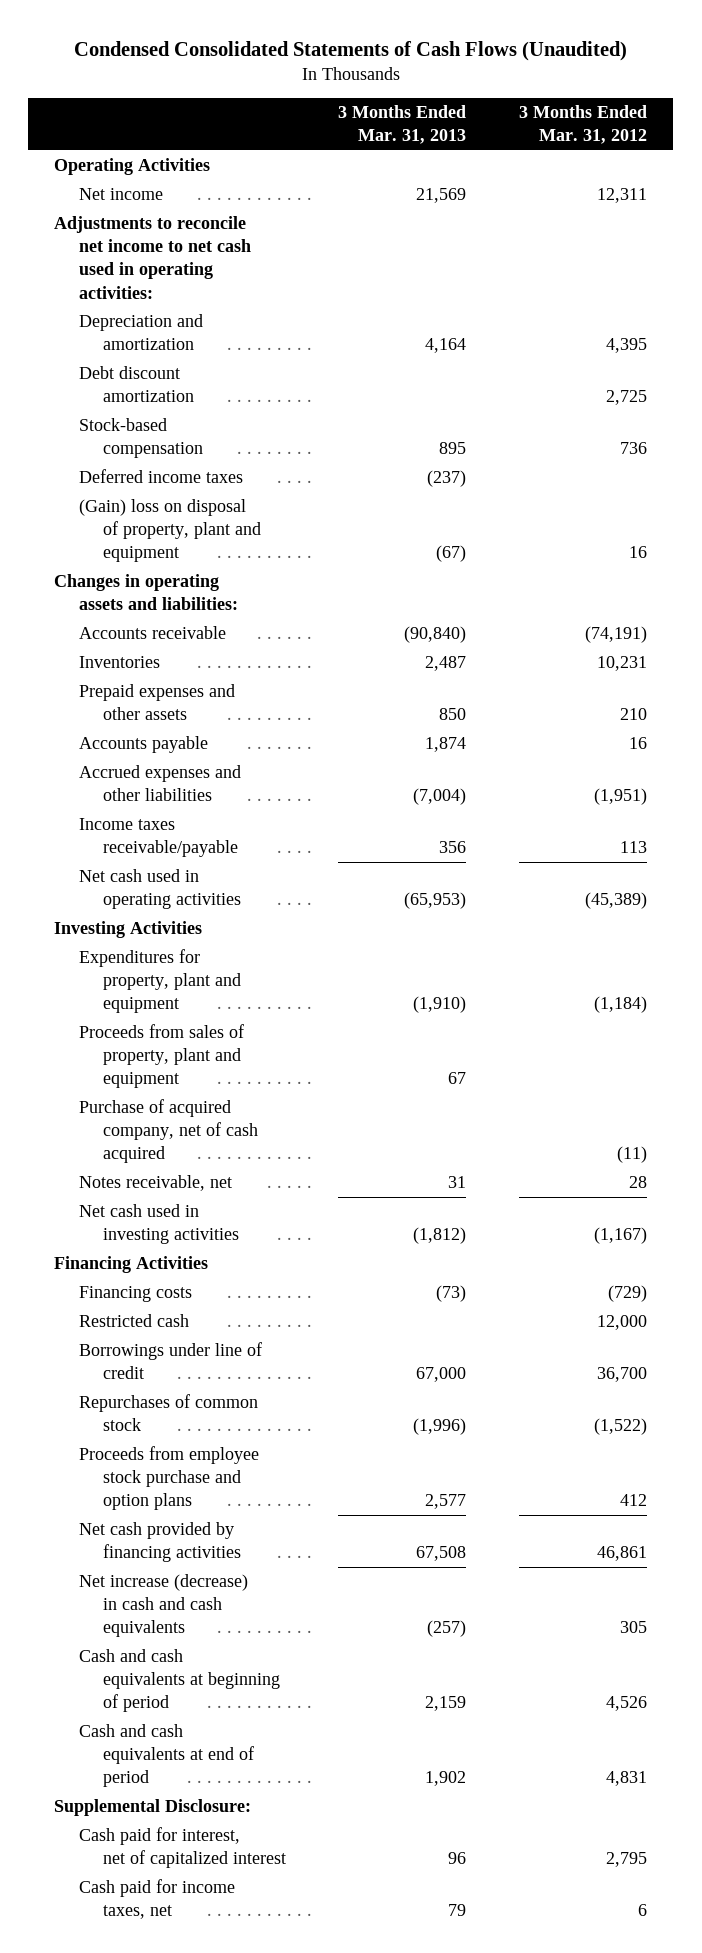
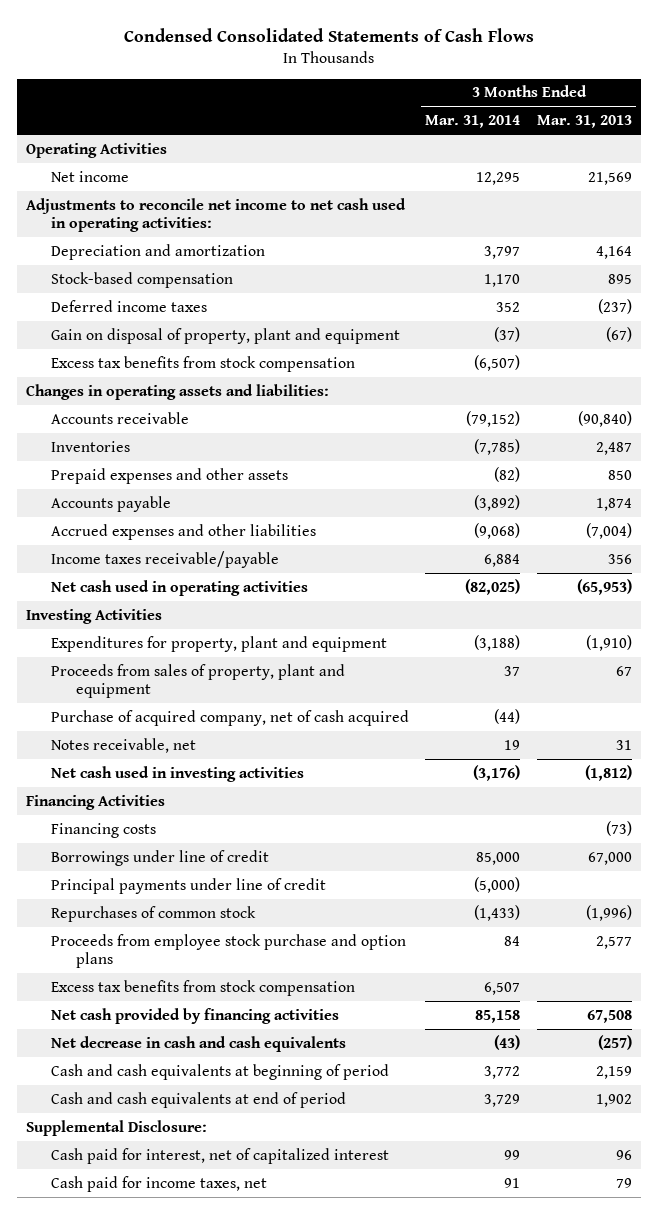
- Condensed Consolidated Statements of Cash Flows (Unaudited)
+ Condensed Consolidated Statements of Cash Flows
- | 3 Months Ended Mar. 31, 2013 | 3 Months Ended Mar. 31, 2012
+ | 3 Months Ended Mar. 31, 2014 | 3 Months Ended Mar. 31, 2013
- Debt discount amortization | | 2,725
- (Gain) loss on disposal of property, plant and equipment | (67) | 16
+ Gain on disposal of property, plant and equipment | (37) | (67)
+ Excess tax benefits from stock compensation | (6,507) |
- Restricted cash | | 12,000
+ Principal payments under line of credit | (5,000) |
+ Excess tax benefits from stock compensation | 6,507 |
- Net increase (decrease) in cash and cash equivalents | (257) | 305
+ Net decrease in cash and cash equivalents | (43) | (257)

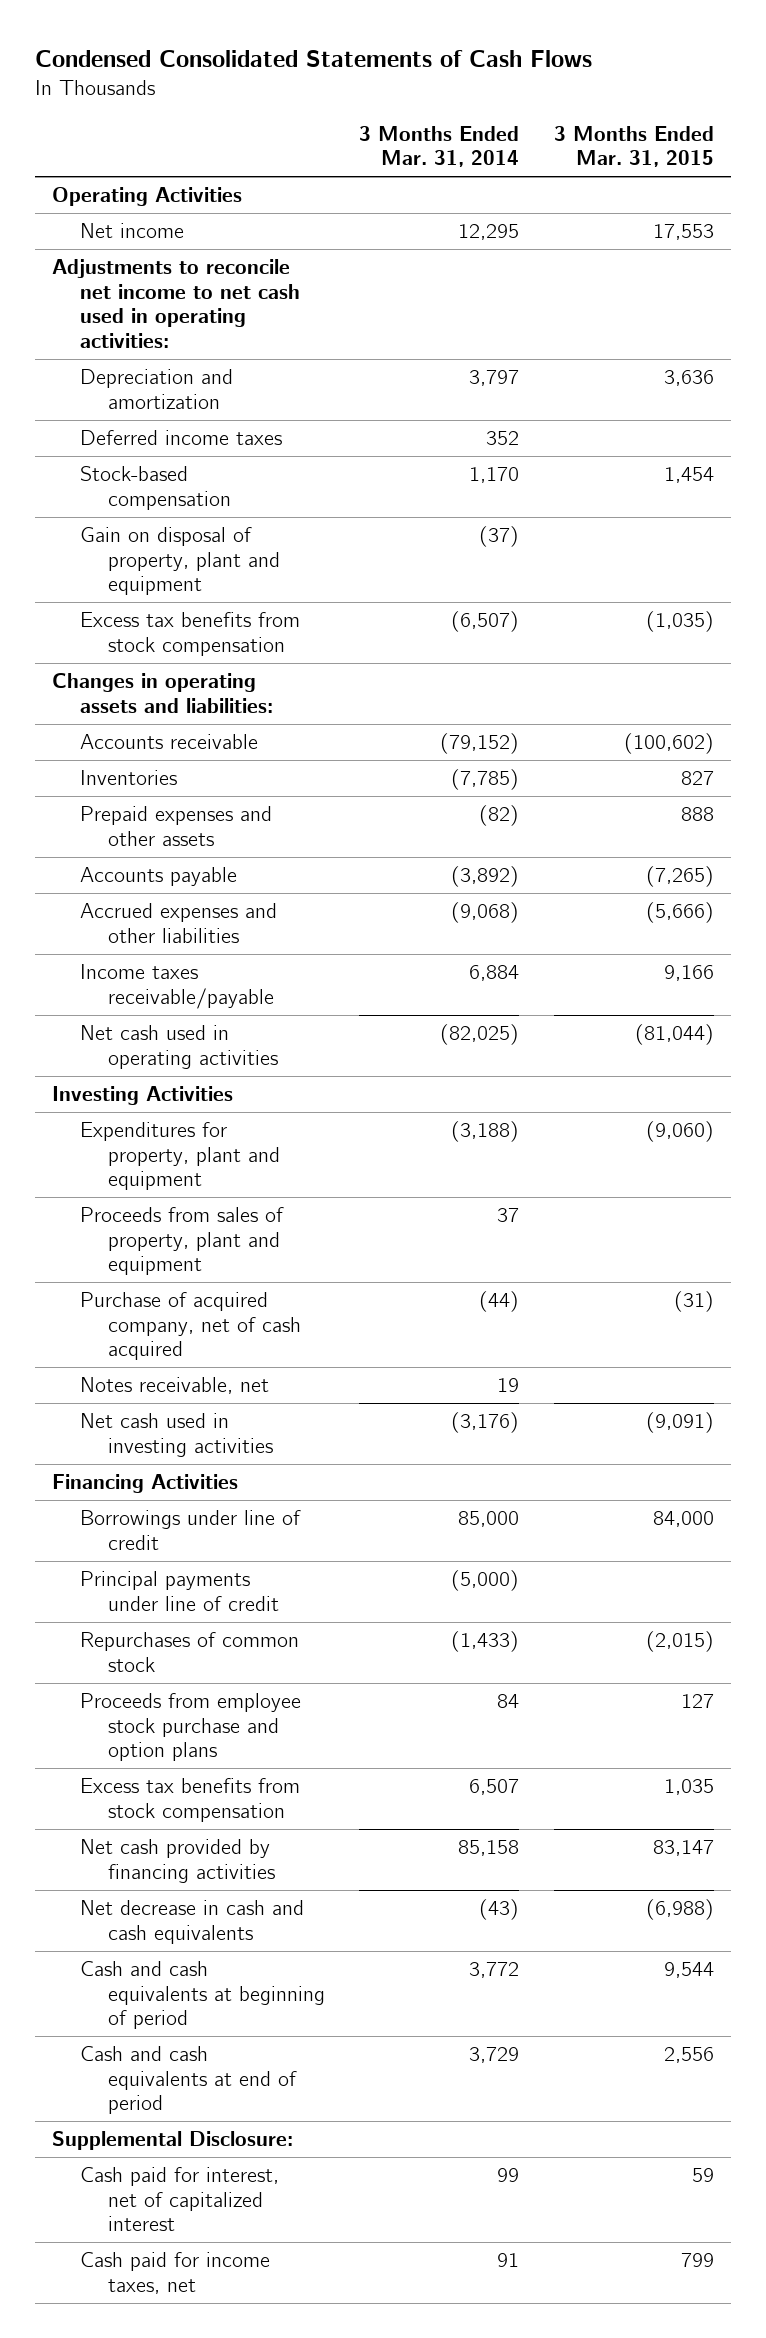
- | 3 Months Ended Mar. 31, 2014 | 3 Months Ended Mar. 31, 2013
+ | 3 Months Ended Mar. 31, 2014 | 3 Months Ended Mar. 31, 2015
moved down: Stock-based compensation | 1,170 | 1,454
- Financing costs | | (73)

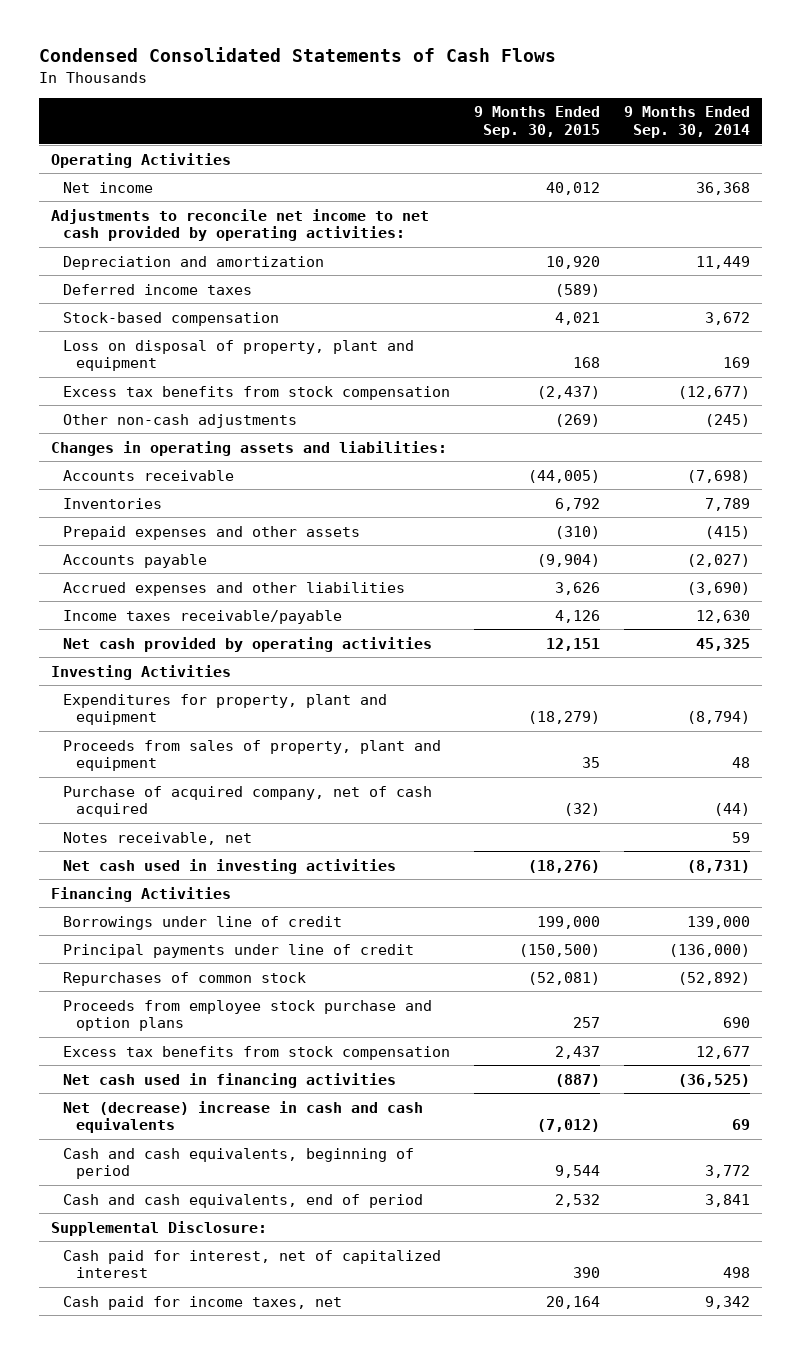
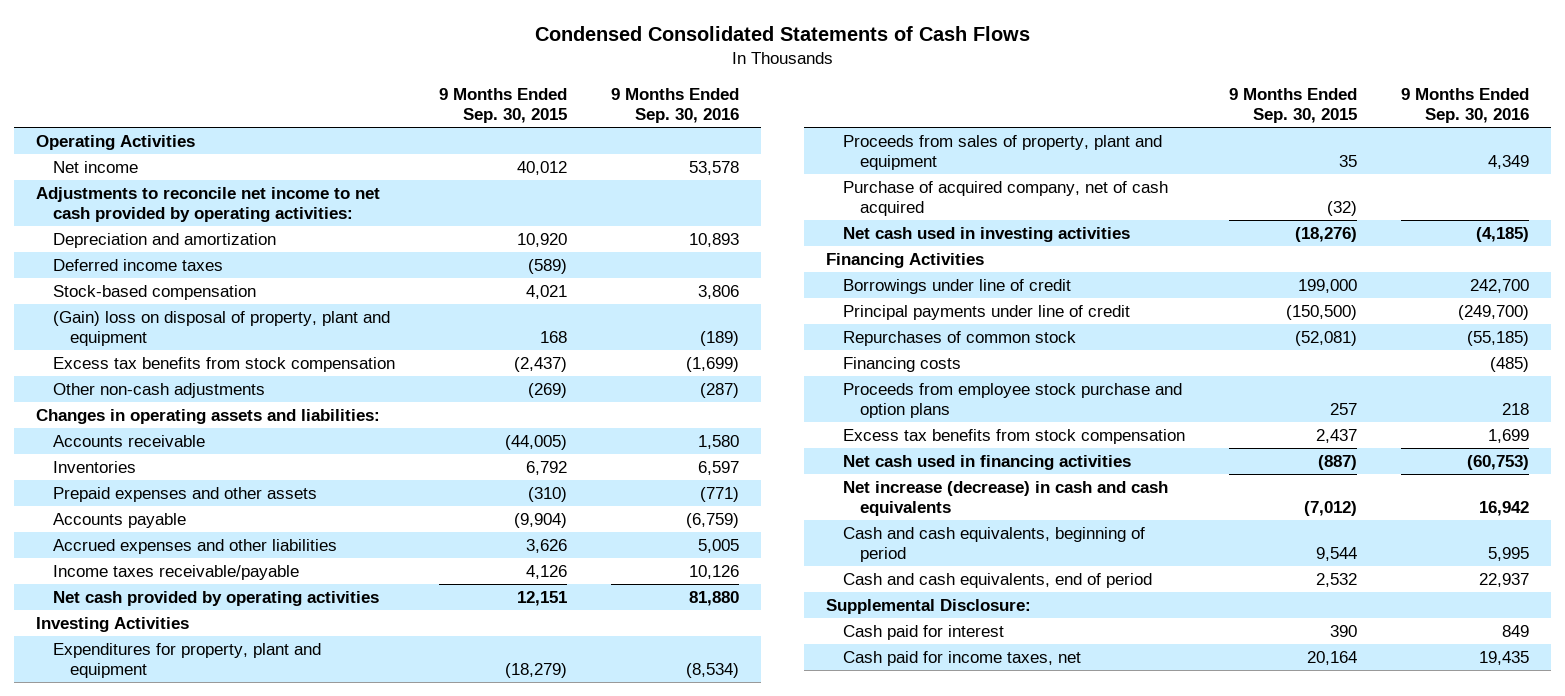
- | 9 Months Ended Sep. 30, 2015 | 9 Months Ended Sep. 30, 2014
+ | 9 Months Ended Sep. 30, 2015 | 9 Months Ended Sep. 30, 2016
- Loss on disposal of property, plant and equipment | 168 | 169
+ (Gain) loss on disposal of property, plant and equipment | 168 | (189)
- Notes receivable, net | | 59
+ Financing costs | | (485)
- Net (decrease) increase in cash and cash equivalents | (7,012) | 69
+ Net increase (decrease) in cash and cash equivalents | (7,012) | 16,942
- Cash paid for interest, net of capitalized interest | 390 | 498
+ Cash paid for interest | 390 | 849

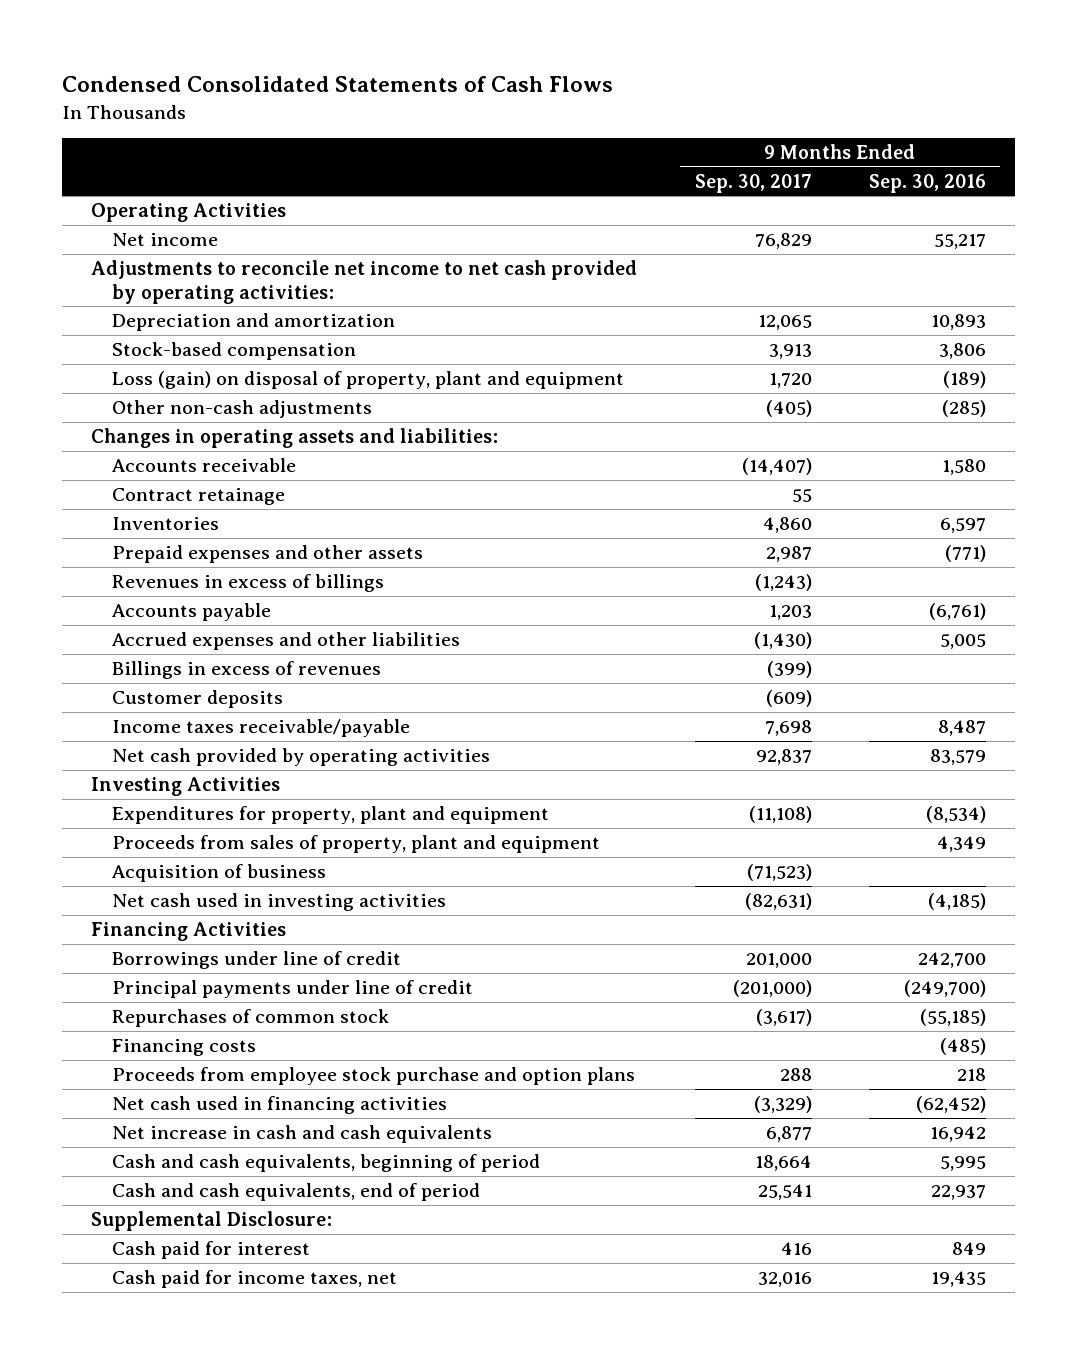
- | 9 Months Ended Sep. 30, 2015 | 9 Months Ended Sep. 30, 2016
+ | 9 Months Ended Sep. 30, 2017 | 9 Months Ended Sep. 30, 2016
- Net income | 40,012 | 53,578
+ Net income | 76,829 | 55,217
- Deferred income taxes | (589) |
- (Gain) loss on disposal of property, plant and equipment | 168 | (189)
- Excess tax benefits from stock compensation | (2,437) | (1,699)
- Other non-cash adjustments | (269) | (287)
+ Loss (gain) on disposal of property, plant and equipment | 1,720 | (189)
+ Other non-cash adjustments | (405) | (285)
+ Contract retainage | 55 |
- Accounts payable | (9,904) | (6,759)
+ Revenues in excess of billings | (1,243) |
+ Accounts payable | 1,203 | (6,761)
- Income taxes receivable/payable | 4,126 | 10,126
- Net cash provided by operating activities | 12,151 | 81,880
+ Billings in excess of revenues | (399) |
+ Customer deposits | (609) |
+ Income taxes receivable/payable | 7,698 | 8,487
+ Net cash provided by operating activities | 92,837 | 83,579
- Purchase of acquired company, net of cash acquired | (32) |
+ Acquisition of business | (71,523) |
- Excess tax benefits from stock compensation | 2,437 | 1,699
- Net cash used in financing activities | (887) | (60,753)
- Net increase (decrease) in cash and cash equivalents | (7,012) | 16,942
+ Net cash used in financing activities | (3,329) | (62,452)
+ Net increase in cash and cash equivalents | 6,877 | 16,942

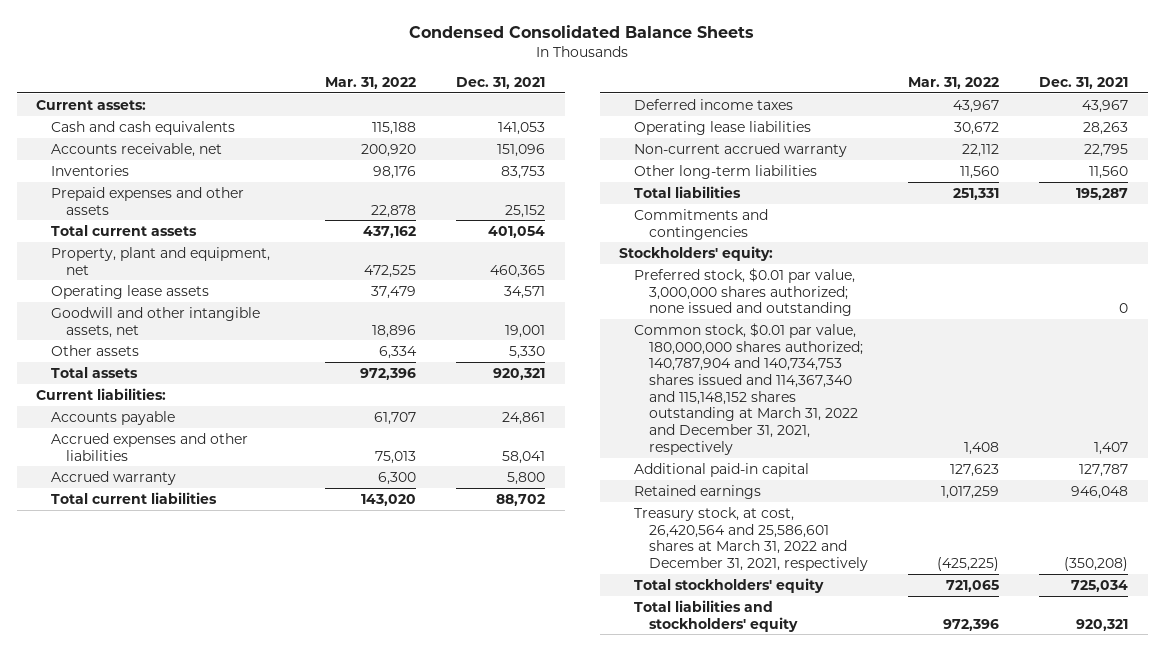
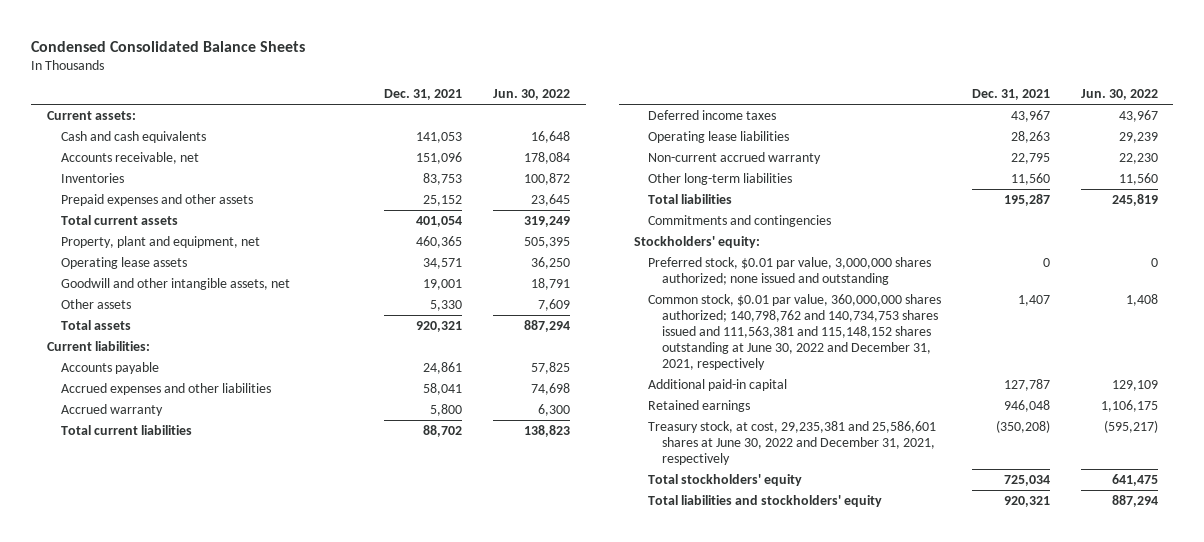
- | Mar. 31, 2022 | Dec. 31, 2021
+ | Dec. 31, 2021 | Jun. 30, 2022
- Common stock, $0.01 par value, 180,000,000 shares authorized; 140,787,904 and 140,734,753 shares issued and 114,367,340 and 115,148,152 shares outstanding at March 31, 2022 and December 31, 2021, respectively | 1,408 | 1,407
+ Common stock, $0.01 par value, 360,000,000 shares authorized; 140,798,762 and 140,734,753 shares issued and 111,563,381 and 115,148,152 shares outstanding at June 30, 2022 and December 31, 2021, respectively | 1,407 | 1,408
- Treasury stock, at cost, 26,420,564 and 25,586,601 shares at March 31, 2022 and December 31, 2021, respectively | (425,225) | (350,208)
+ Treasury stock, at cost, 29,235,381 and 25,586,601 shares at June 30, 2022 and December 31, 2021, respectively | (350,208) | (595,217)

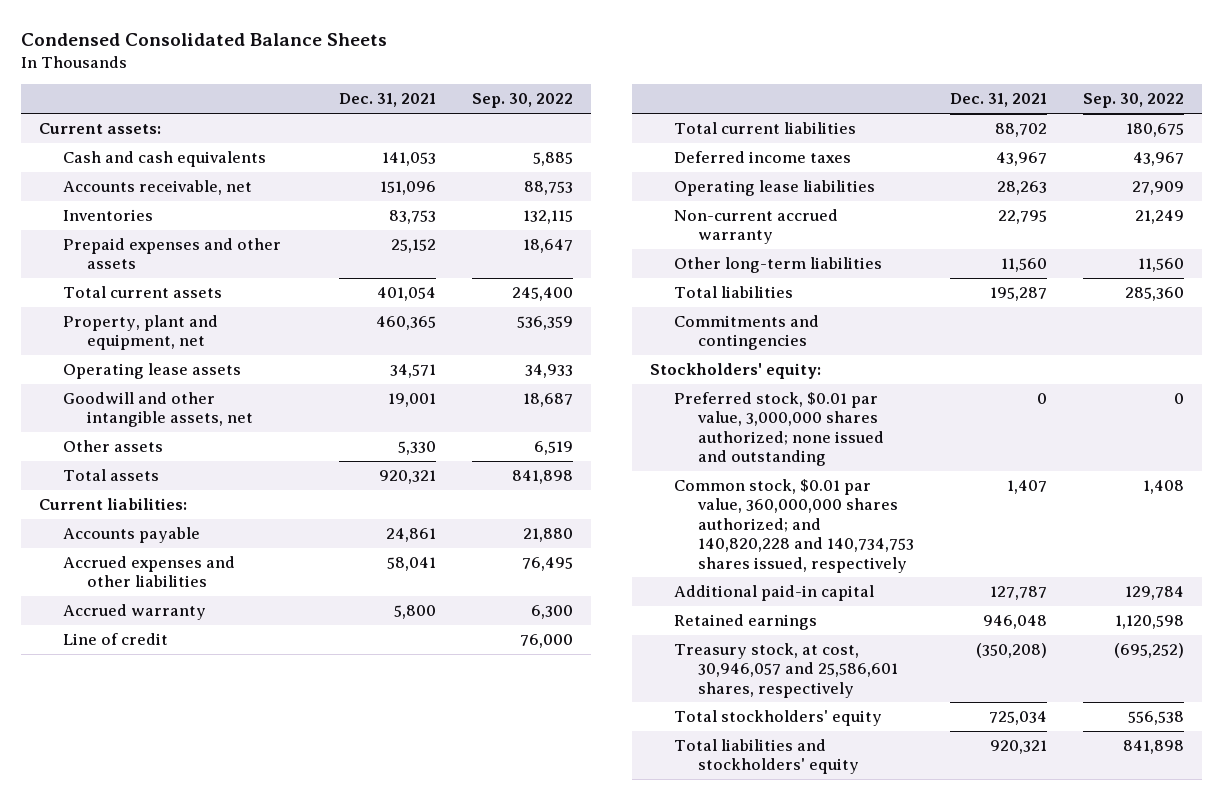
- | Dec. 31, 2021 | Jun. 30, 2022
+ | Dec. 31, 2021 | Sep. 30, 2022
+ Line of credit | | 76,000
- Common stock, $0.01 par value, 360,000,000 shares authorized; 140,798,762 and 140,734,753 shares issued and 111,563,381 and 115,148,152 shares outstanding at June 30, 2022 and December 31, 2021, respectively | 1,407 | 1,408
+ Common stock, $0.01 par value, 360,000,000 shares authorized; and 140,820,228 and 140,734,753 shares issued, respectively | 1,407 | 1,408
- Treasury stock, at cost, 29,235,381 and 25,586,601 shares at June 30, 2022 and December 31, 2021, respectively | (350,208) | (595,217)
+ Treasury stock, at cost, 30,946,057 and 25,586,601 shares, respectively | (350,208) | (695,252)

